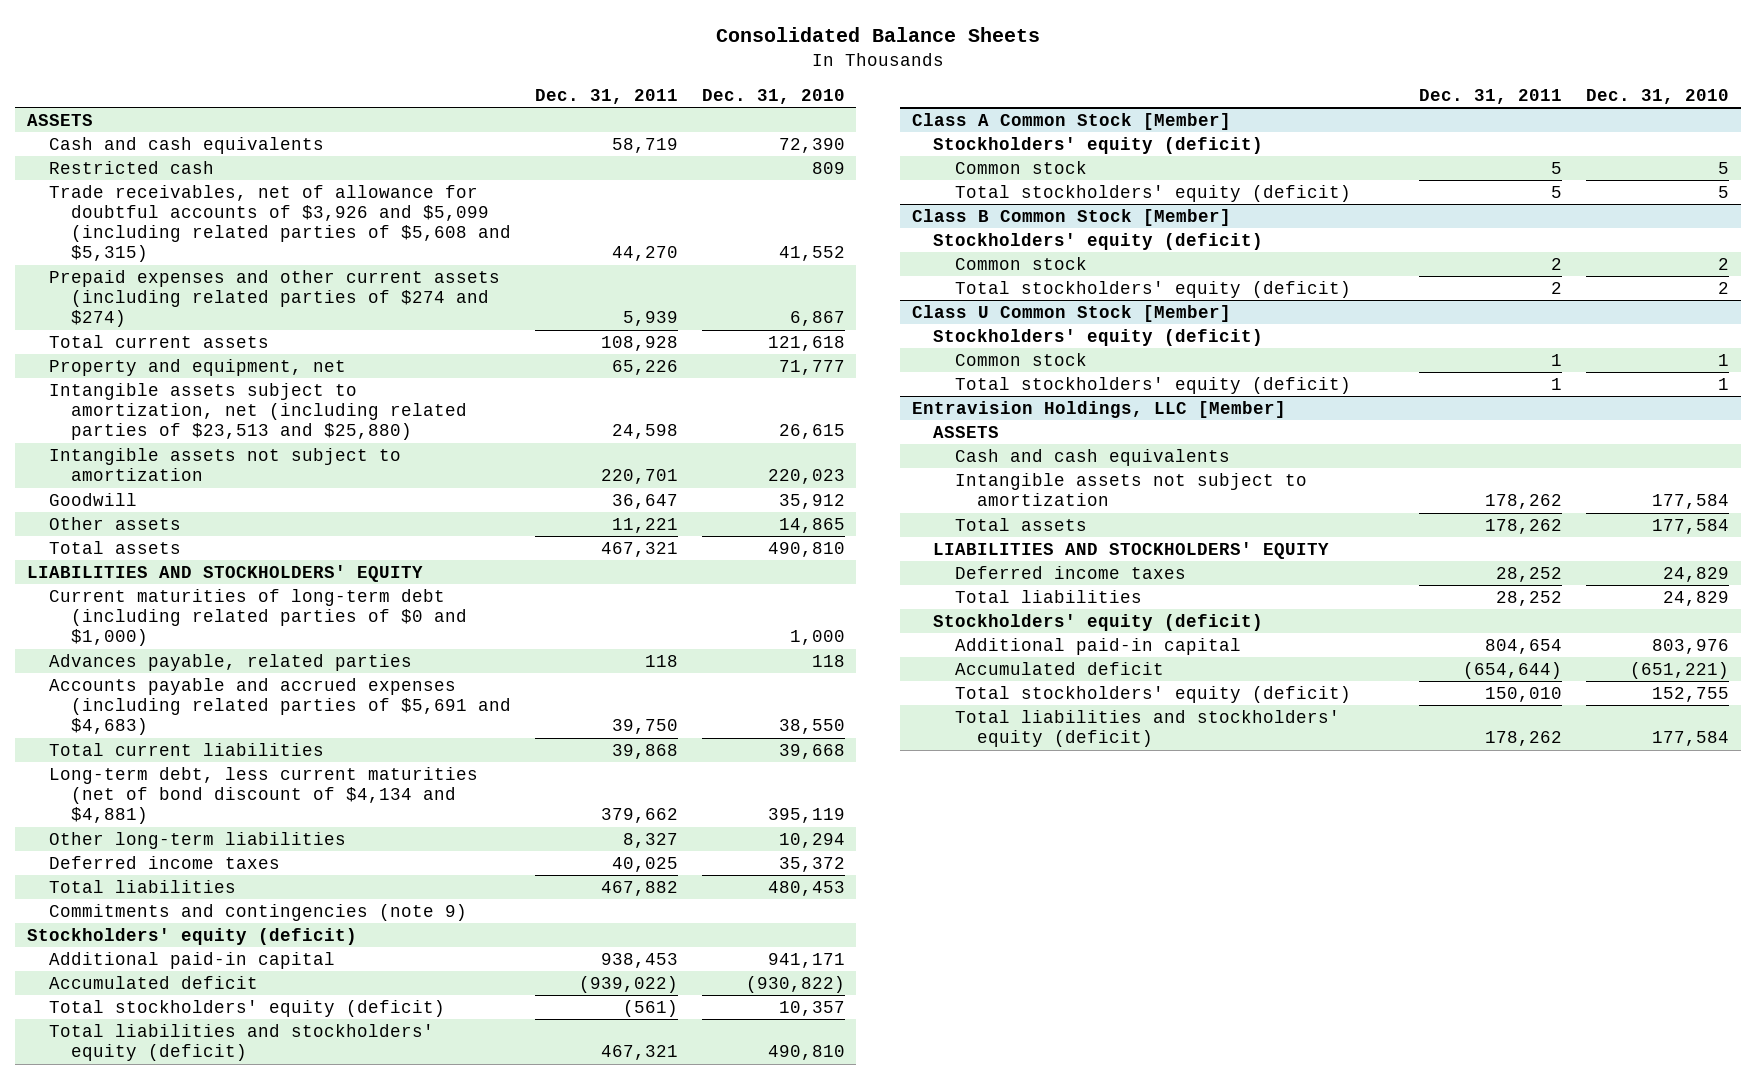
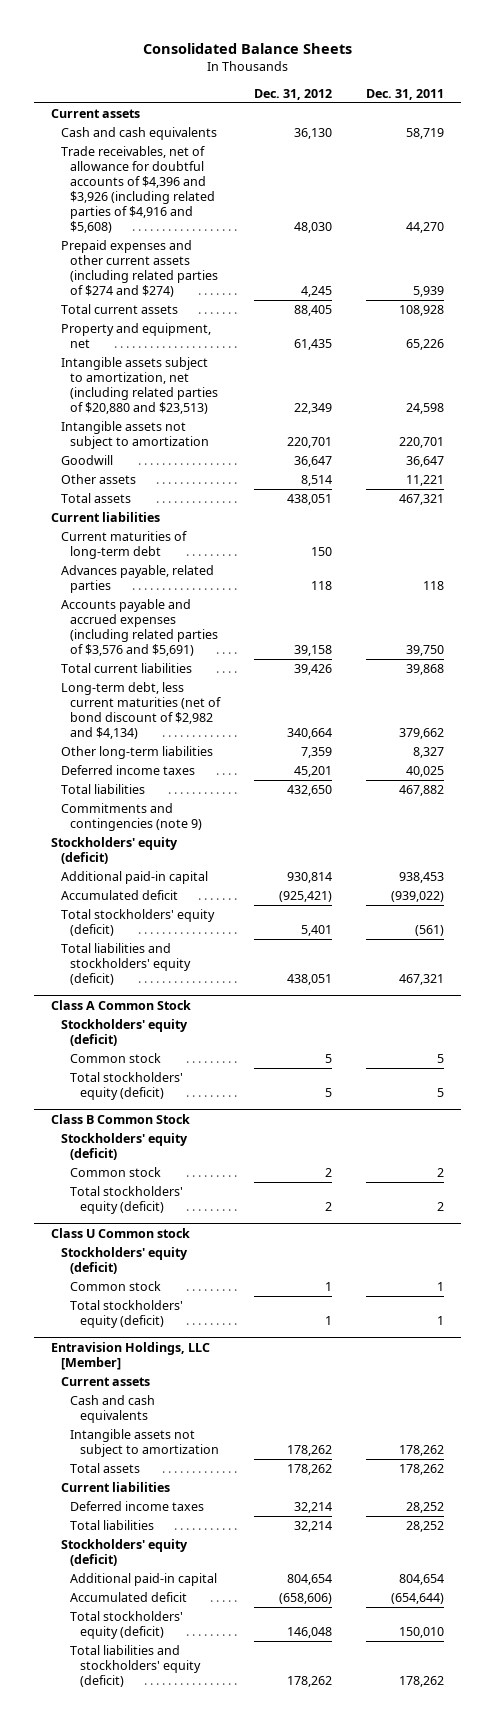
- | Dec. 31, 2011 | Dec. 31, 2010
+ | Dec. 31, 2012 | Dec. 31, 2011
- ASSETS
+ Current assets
- Restricted cash | | 809
- Trade receivables, net of allowance for doubtful accounts of $3,926 and $5,099 (including related parties of $5,608 and $5,315) | 44,270 | 41,552
+ Trade receivables, net of allowance for doubtful accounts of $4,396 and $3,926 (including related parties of $4,916 and $5,608) | 48,030 | 44,270
- Intangible assets subject to amortization, net (including related parties of $23,513 and $25,880) | 24,598 | 26,615
+ Intangible assets subject to amortization, net (including related parties of $20,880 and $23,513) | 22,349 | 24,598
- LIABILITIES AND STOCKHOLDERS' EQUITY
- Current maturities of long-term debt (including related parties of $0 and $1,000) | | 1,000
+ Current liabilities
+ Current maturities of long-term debt | 150 |
- Accounts payable and accrued expenses (including related parties of $5,691 and $4,683) | 39,750 | 38,550
+ Accounts payable and accrued expenses (including related parties of $3,576 and $5,691) | 39,158 | 39,750
- Long-term debt, less current maturities (net of bond discount of $4,134 and $4,881) | 379,662 | 395,119
+ Long-term debt, less current maturities (net of bond discount of $2,982 and $4,134) | 340,664 | 379,662
- Class A Common Stock [Member]
+ Class A Common Stock
- Class B Common Stock [Member]
+ Class B Common Stock
- Class U Common Stock [Member]
+ Class U Common stock
@ Entravision Holdings, LLC [Member]
- ASSETS
+ Current assets
- LIABILITIES AND STOCKHOLDERS' EQUITY
+ Current liabilities

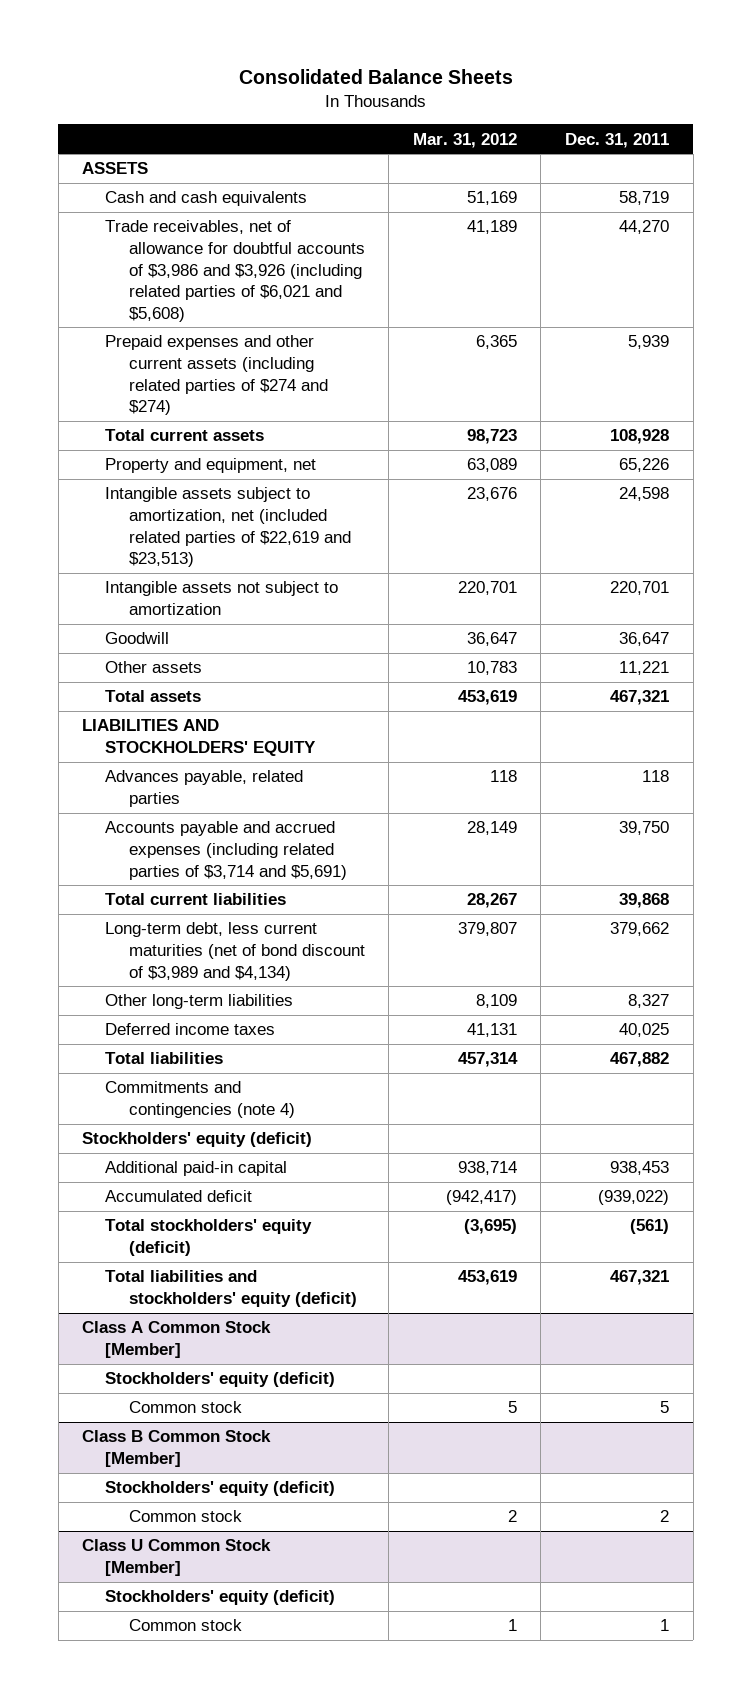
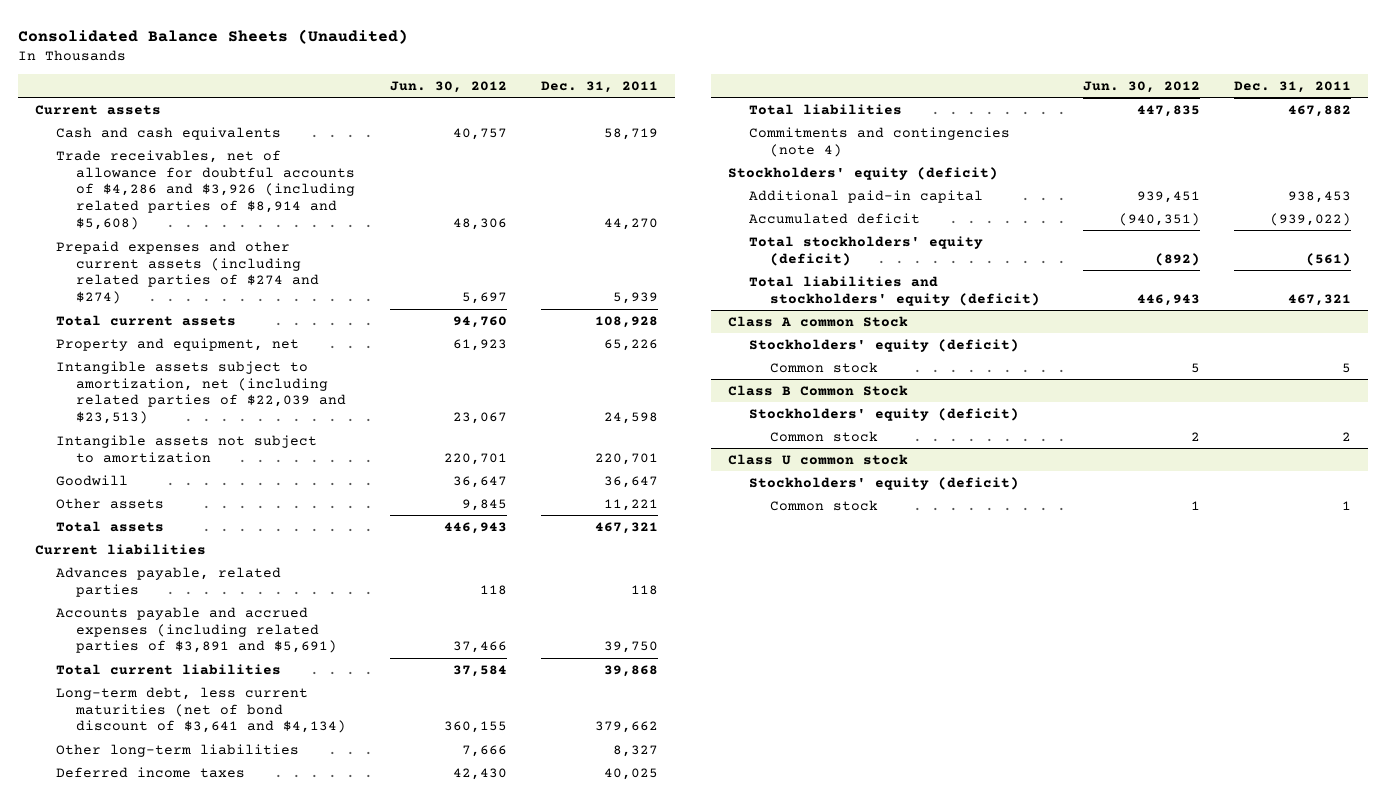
- Consolidated Balance Sheets
+ Consolidated Balance Sheets (Unaudited)
- | Mar. 31, 2012 | Dec. 31, 2011
+ | Jun. 30, 2012 | Dec. 31, 2011
- ASSETS
+ Current assets
- Trade receivables, net of allowance for doubtful accounts of $3,986 and $3,926 (including related parties of $6,021 and $5,608) | 41,189 | 44,270
+ Trade receivables, net of allowance for doubtful accounts of $4,286 and $3,926 (including related parties of $8,914 and $5,608) | 48,306 | 44,270
- Intangible assets subject to amortization, net (included related parties of $22,619 and $23,513) | 23,676 | 24,598
+ Intangible assets subject to amortization, net (including related parties of $22,039 and $23,513) | 23,067 | 24,598
- LIABILITIES AND STOCKHOLDERS' EQUITY
+ Current liabilities
- Accounts payable and accrued expenses (including related parties of $3,714 and $5,691) | 28,149 | 39,750
+ Accounts payable and accrued expenses (including related parties of $3,891 and $5,691) | 37,466 | 39,750
- Long-term debt, less current maturities (net of bond discount of $3,989 and $4,134) | 379,807 | 379,662
+ Long-term debt, less current maturities (net of bond discount of $3,641 and $4,134) | 360,155 | 379,662
- Class A Common Stock [Member]
+ Class A common Stock
- Class B Common Stock [Member]
+ Class B Common Stock
- Class U Common Stock [Member]
+ Class U common stock

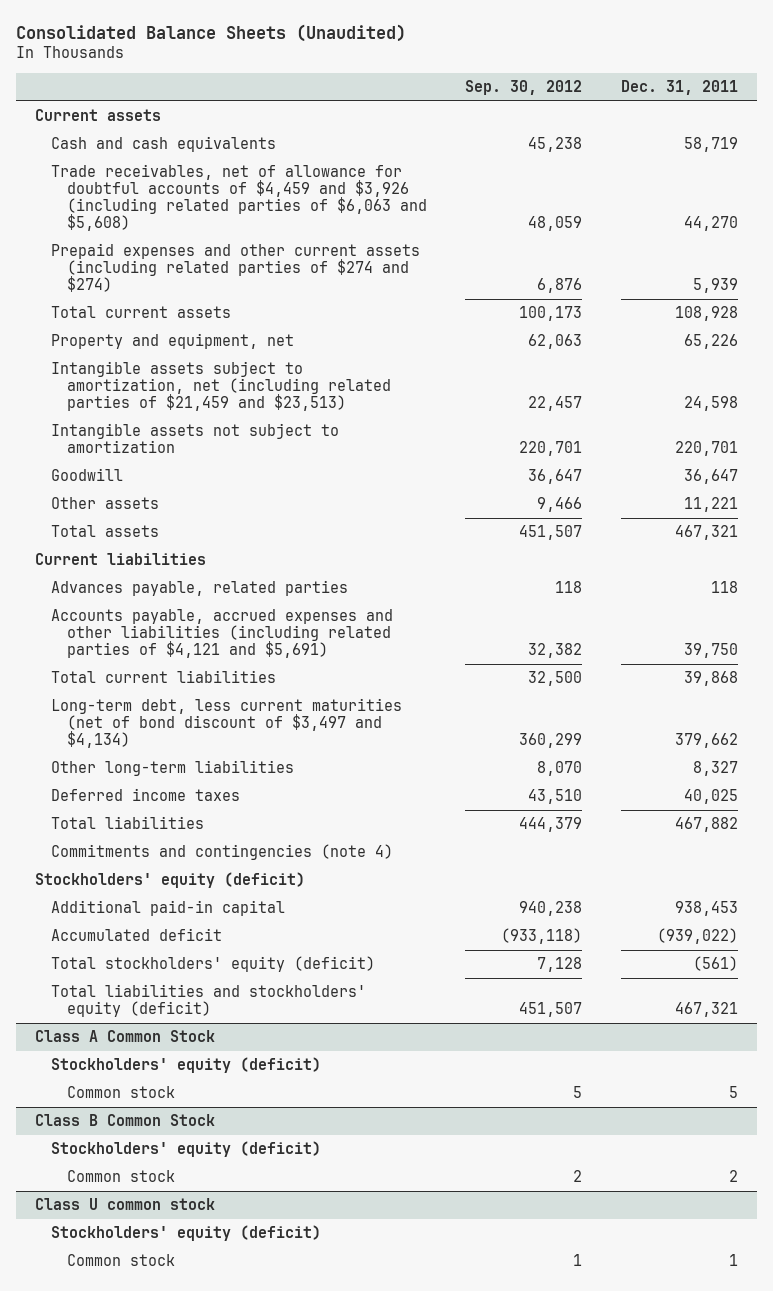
- | Jun. 30, 2012 | Dec. 31, 2011
+ | Sep. 30, 2012 | Dec. 31, 2011
- Trade receivables, net of allowance for doubtful accounts of $4,286 and $3,926 (including related parties of $8,914 and $5,608) | 48,306 | 44,270
+ Trade receivables, net of allowance for doubtful accounts of $4,459 and $3,926 (including related parties of $6,063 and $5,608) | 48,059 | 44,270
- Intangible assets subject to amortization, net (including related parties of $22,039 and $23,513) | 23,067 | 24,598
+ Intangible assets subject to amortization, net (including related parties of $21,459 and $23,513) | 22,457 | 24,598
- Accounts payable and accrued expenses (including related parties of $3,891 and $5,691) | 37,466 | 39,750
+ Accounts payable, accrued expenses and other liabilities (including related parties of $4,121 and $5,691) | 32,382 | 39,750
- Long-term debt, less current maturities (net of bond discount of $3,641 and $4,134) | 360,155 | 379,662
+ Long-term debt, less current maturities (net of bond discount of $3,497 and $4,134) | 360,299 | 379,662
- Class A common Stock
+ Class A Common Stock

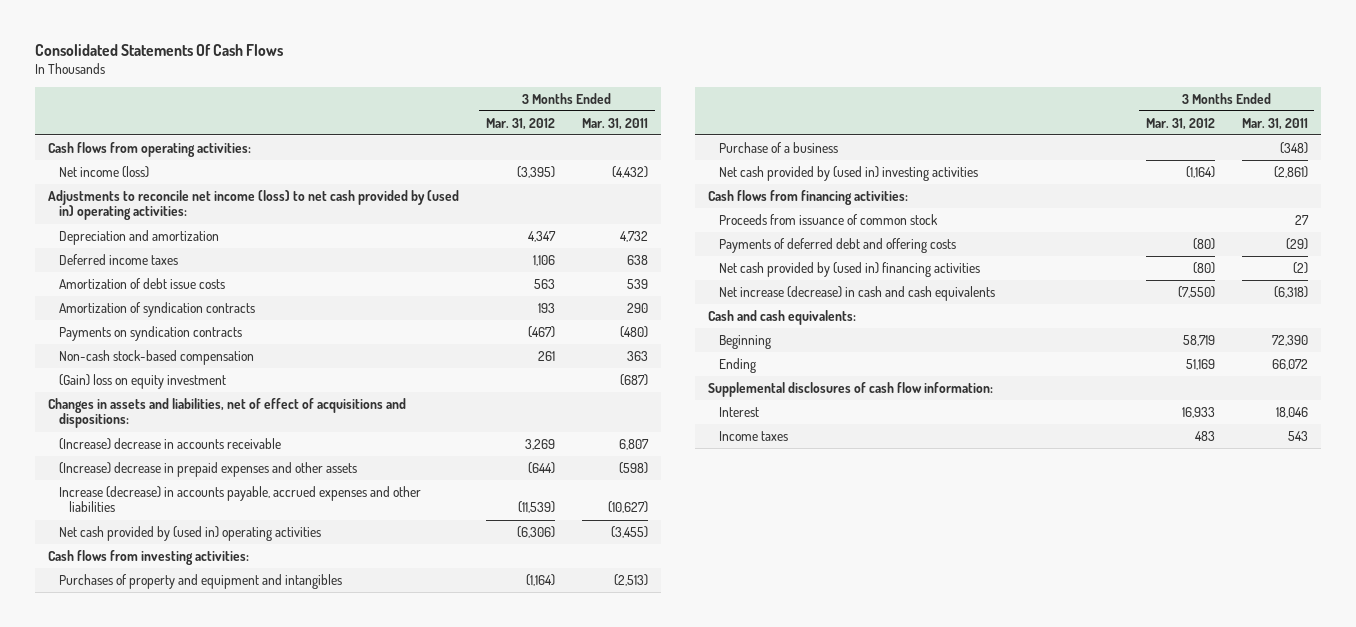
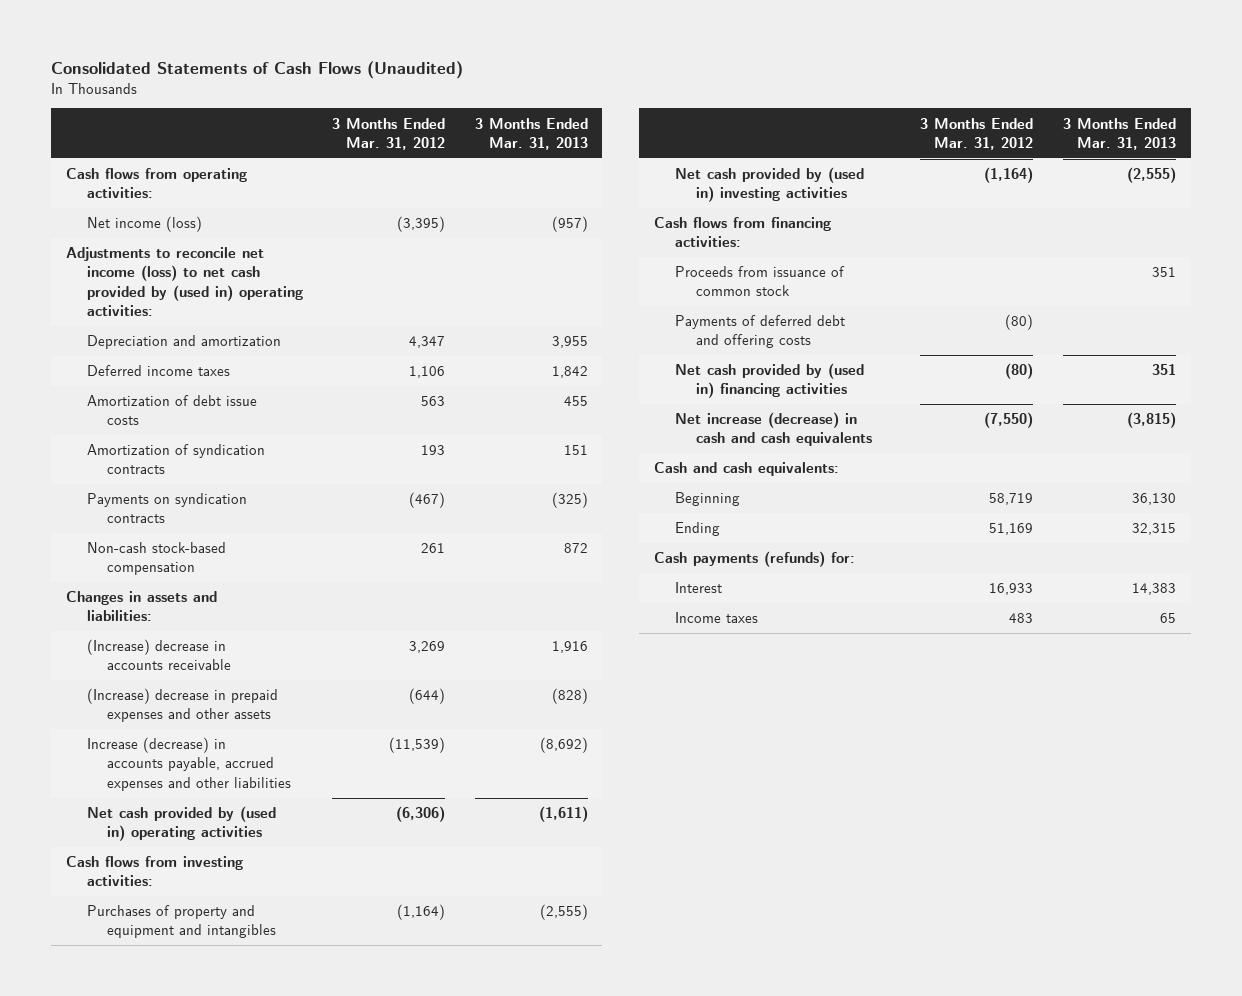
- Consolidated Statements Of Cash Flows
+ Consolidated Statements of Cash Flows (Unaudited)
- | 3 Months Ended Mar. 31, 2012 | 3 Months Ended Mar. 31, 2011
+ | 3 Months Ended Mar. 31, 2012 | 3 Months Ended Mar. 31, 2013
- (Gain) loss on equity investment | | (687)
- Changes in assets and liabilities, net of effect of acquisitions and dispositions:
+ Changes in assets and liabilities:
- Purchase of a business | | (348)
- Supplemental disclosures of cash flow information:
+ Cash payments (refunds) for:

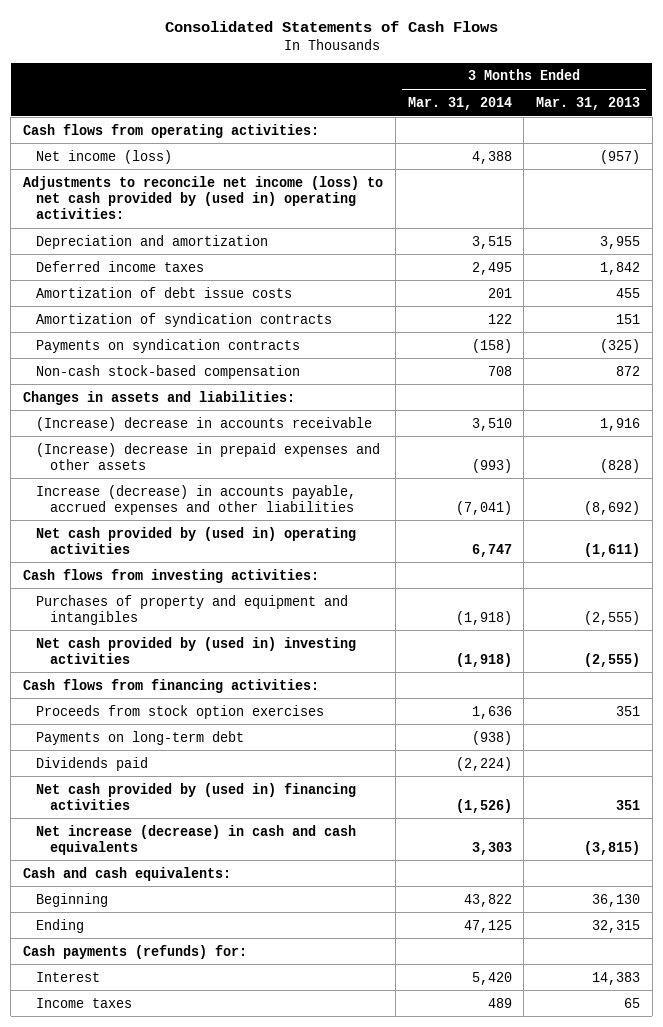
- Consolidated Statements of Cash Flows (Unaudited)
+ Consolidated Statements of Cash Flows
- | 3 Months Ended Mar. 31, 2012 | 3 Months Ended Mar. 31, 2013
+ | 3 Months Ended Mar. 31, 2014 | 3 Months Ended Mar. 31, 2013
- Proceeds from issuance of common stock | | 351
- Payments of deferred debt and offering costs | (80) |
+ Proceeds from stock option exercises | 1,636 | 351
+ Payments on long-term debt | (938) |
+ Dividends paid | (2,224) |

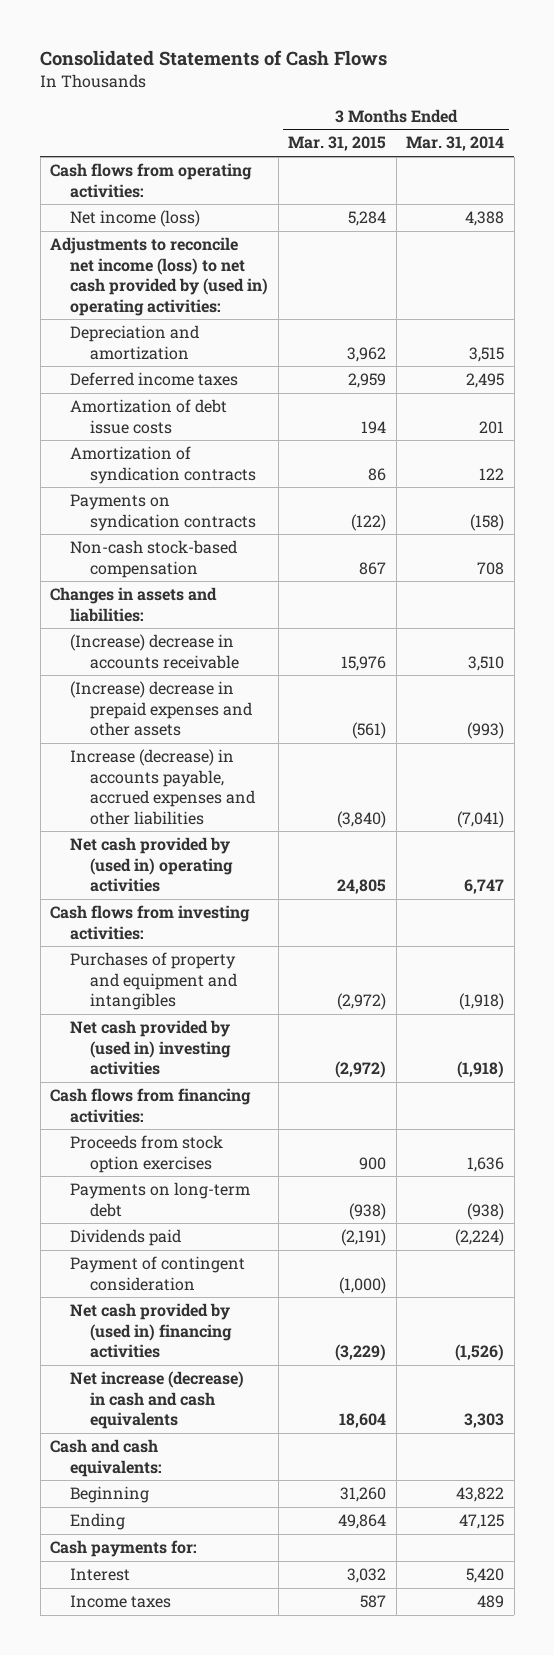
- | 3 Months Ended Mar. 31, 2014 | 3 Months Ended Mar. 31, 2013
+ | 3 Months Ended Mar. 31, 2015 | 3 Months Ended Mar. 31, 2014
+ Payment of contingent consideration | (1,000) |
- Cash payments (refunds) for:
+ Cash payments for:

